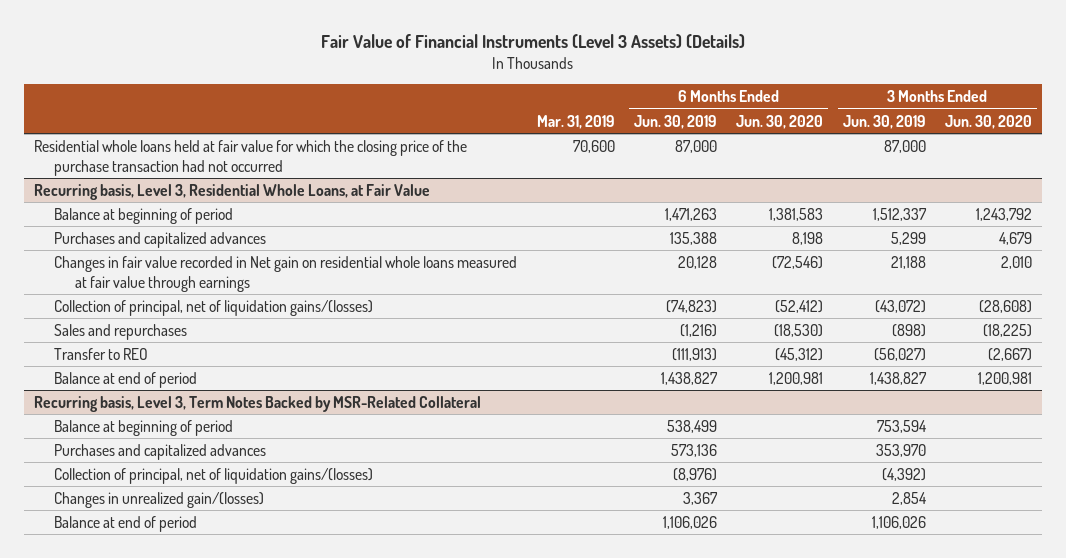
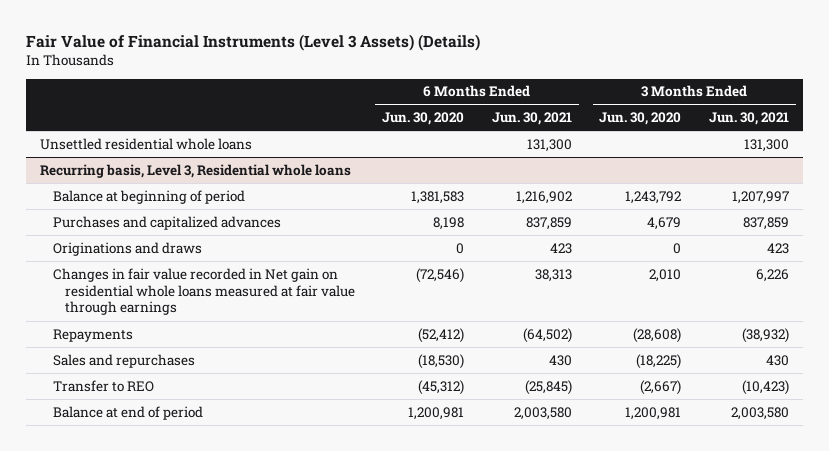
- | Mar. 31, 2019 | 6 Months Ended Jun. 30, 2019 | 6 Months Ended Jun. 30, 2020 | 3 Months Ended Jun. 30, 2019 | 3 Months Ended Jun. 30, 2020
+ | 6 Months Ended Jun. 30, 2020 | 6 Months Ended Jun. 30, 2021 | 3 Months Ended Jun. 30, 2020 | 3 Months Ended Jun. 30, 2021
- Residential whole loans held at fair value for which the closing price of the purchase transaction had not occurred | 70,600 | 87,000 | | 87,000 |
- Recurring basis, Level 3, Residential Whole Loans, at Fair Value
+ Unsettled residential whole loans | | 131,300 | | 131,300
+ Recurring basis, Level 3, Residential whole loans
+ Originations and draws | 0 | 423 | 0 | 423
- Collection of principal, net of liquidation gains/(losses) | | (74,823) | (52,412) | (43,072) | (28,608)
+ Repayments | (52,412) | (64,502) | (28,608) | (38,932)
- Recurring basis, Level 3, Term Notes Backed by MSR-Related Collateral
- Balance at beginning of period | | 538,499 | | 753,594 |
- Purchases and capitalized advances | | 573,136 | | 353,970 |
- Collection of principal, net of liquidation gains/(losses) | | (8,976) | | (4,392) |
- Changes in unrealized gain/(losses) | | 3,367 | | 2,854 |
- Balance at end of period | | 1,106,026 | | 1,106,026 |

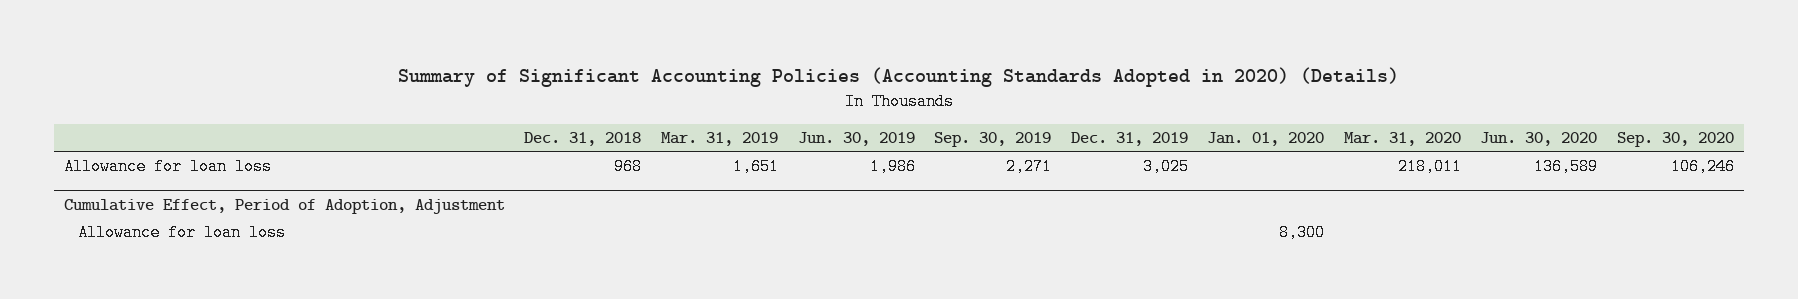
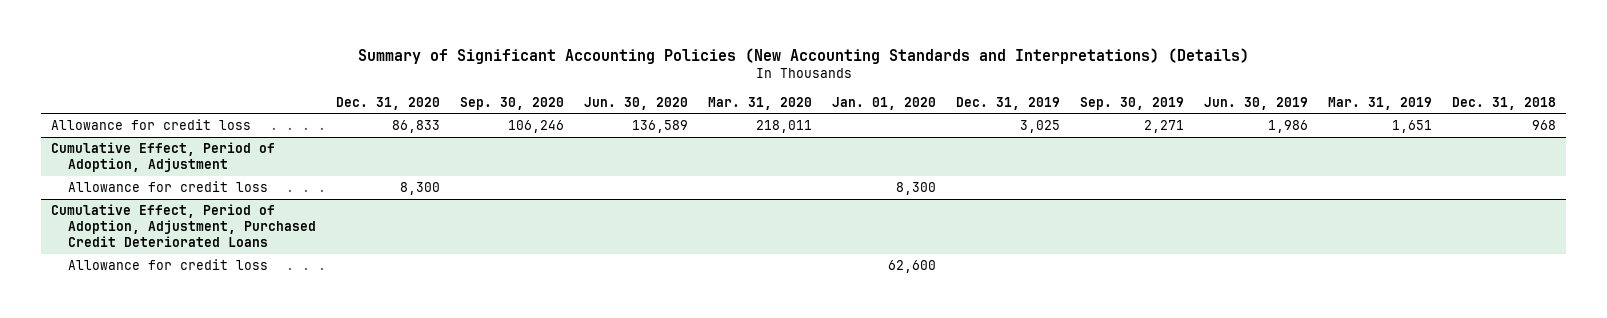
- Summary of Significant Accounting Policies (Accounting Standards Adopted in 2020) (Details)
+ Summary of Significant Accounting Policies (New Accounting Standards and Interpretations) (Details)
- | Dec. 31, 2018 | Mar. 31, 2019 | Jun. 30, 2019 | Sep. 30, 2019 | Dec. 31, 2019 | Jan. 01, 2020 | Mar. 31, 2020 | Jun. 30, 2020 | Sep. 30, 2020
+ | Dec. 31, 2020 | Sep. 30, 2020 | Jun. 30, 2020 | Mar. 31, 2020 | Jan. 01, 2020 | Dec. 31, 2019 | Sep. 30, 2019 | Jun. 30, 2019 | Mar. 31, 2019 | Dec. 31, 2018
- Allowance for loan loss | 968 | 1,651 | 1,986 | 2,271 | 3,025 | | 218,011 | 136,589 | 106,246
+ Allowance for credit loss | 86,833 | 106,246 | 136,589 | 218,011 | | 3,025 | 2,271 | 1,986 | 1,651 | 968
@ Cumulative Effect, Period of Adoption, Adjustment
- Allowance for loan loss | | | | | | 8,300 | | |
+ Allowance for credit loss | 8,300 | | | | 8,300 | | | | |
+ Cumulative Effect, Period of Adoption, Adjustment, Purchased Credit Deteriorated Loans
+ Allowance for credit loss | | | | | 62,600 | | | | |

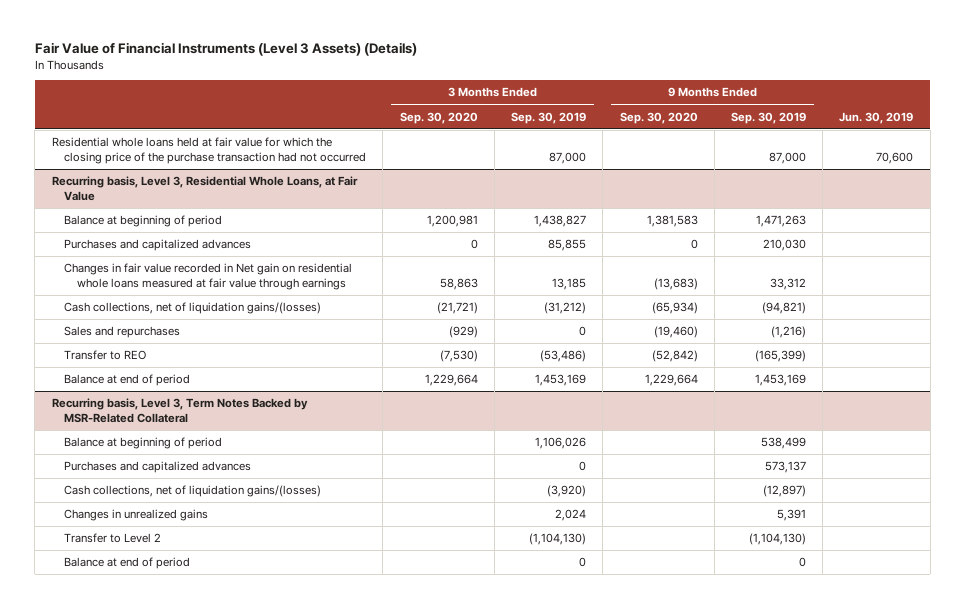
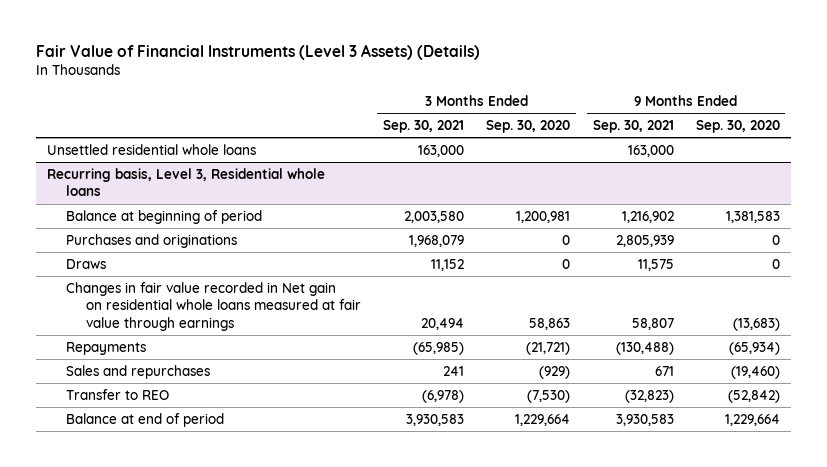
- | 3 Months Ended Sep. 30, 2020 | 3 Months Ended Sep. 30, 2019 | 9 Months Ended Sep. 30, 2020 | 9 Months Ended Sep. 30, 2019 | Jun. 30, 2019
+ | 3 Months Ended Sep. 30, 2021 | 3 Months Ended Sep. 30, 2020 | 9 Months Ended Sep. 30, 2021 | 9 Months Ended Sep. 30, 2020
- Residential whole loans held at fair value for which the closing price of the purchase transaction had not occurred | | 87,000 | | 87,000 | 70,600
- Recurring basis, Level 3, Residential Whole Loans, at Fair Value
+ Unsettled residential whole loans | 163,000 | | 163,000 |
+ Recurring basis, Level 3, Residential whole loans
- Purchases and capitalized advances | 0 | 85,855 | 0 | 210,030 |
+ Purchases and originations | 1,968,079 | 0 | 2,805,939 | 0
+ Draws | 11,152 | 0 | 11,575 | 0
- Cash collections, net of liquidation gains/(losses) | (21,721) | (31,212) | (65,934) | (94,821) |
+ Repayments | (65,985) | (21,721) | (130,488) | (65,934)
- Recurring basis, Level 3, Term Notes Backed by MSR-Related Collateral
- Balance at beginning of period | | 1,106,026 | | 538,499 |
- Purchases and capitalized advances | | 0 | | 573,137 |
- Cash collections, net of liquidation gains/(losses) | | (3,920) | | (12,897) |
- Changes in unrealized gains | | 2,024 | | 5,391 |
- Transfer to Level 2 | | (1,104,130) | | (1,104,130) |
- Balance at end of period | | 0 | | 0 |

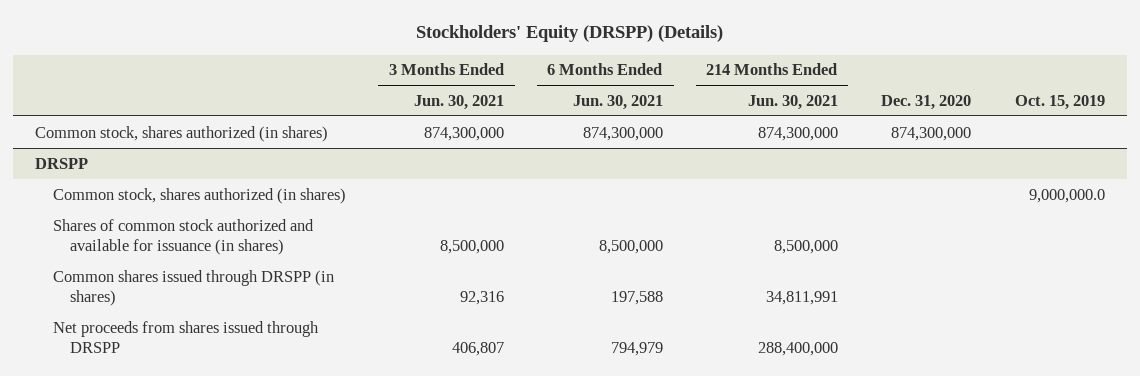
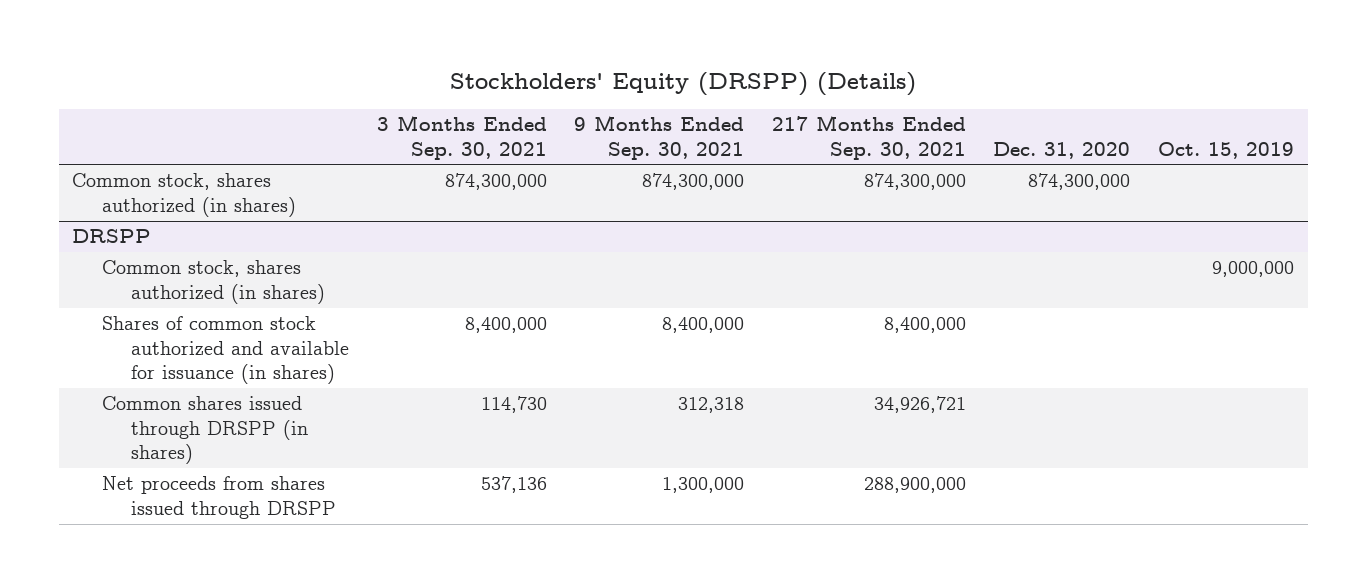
- | 3 Months Ended Jun. 30, 2021 | 6 Months Ended Jun. 30, 2021 | 214 Months Ended Jun. 30, 2021 | Dec. 31, 2020 | Oct. 15, 2019
+ | 3 Months Ended Sep. 30, 2021 | 9 Months Ended Sep. 30, 2021 | 217 Months Ended Sep. 30, 2021 | Dec. 31, 2020 | Oct. 15, 2019
@ DRSPP
- Common stock, shares authorized (in shares) | | | | | 9,000,000.0
+ Common stock, shares authorized (in shares) | | | | | 9,000,000

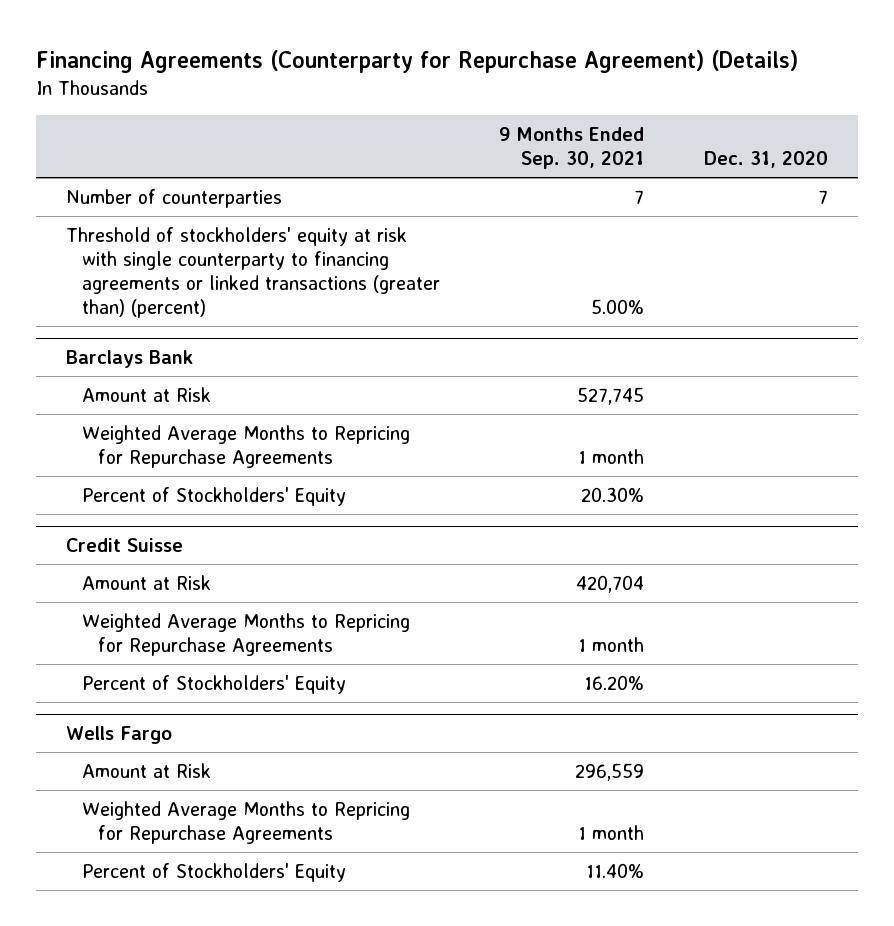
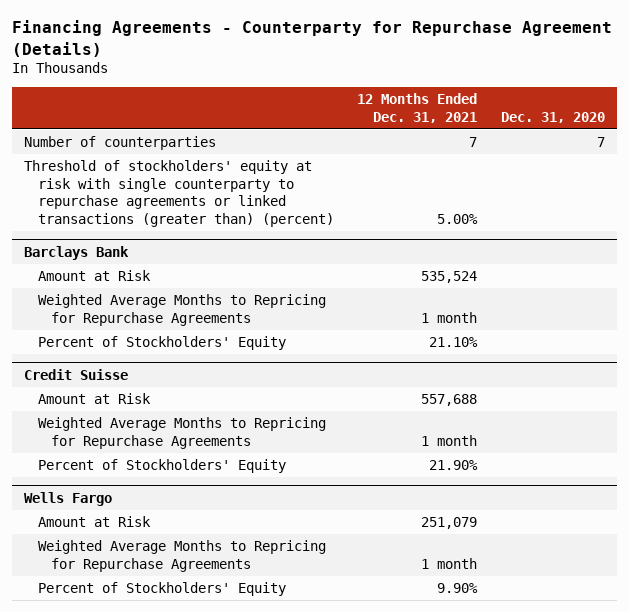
- Financing Agreements (Counterparty for Repurchase Agreement) (Details)
+ Financing Agreements - Counterparty for Repurchase Agreement (Details)
- | 9 Months Ended Sep. 30, 2021 | Dec. 31, 2020
+ | 12 Months Ended Dec. 31, 2021 | Dec. 31, 2020
- Threshold of stockholders' equity at risk with single counterparty to financing agreements or linked transactions (greater than) (percent) | 5.00% |
+ Threshold of stockholders' equity at risk with single counterparty to repurchase agreements or linked transactions (greater than) (percent) | 5.00% |

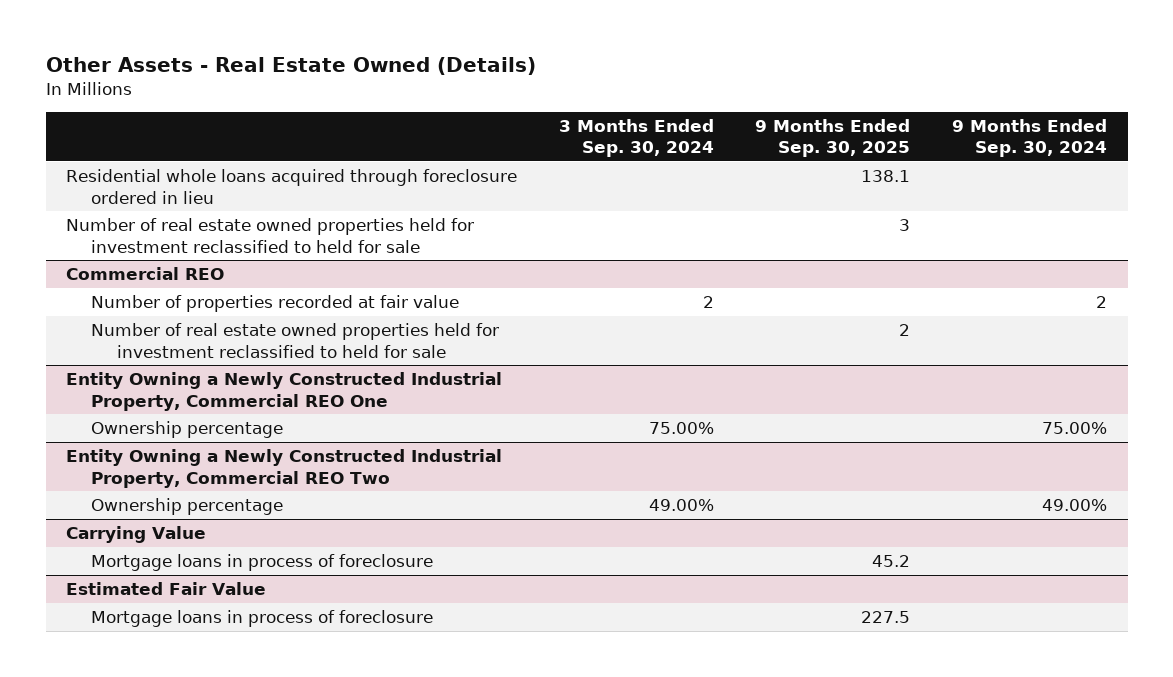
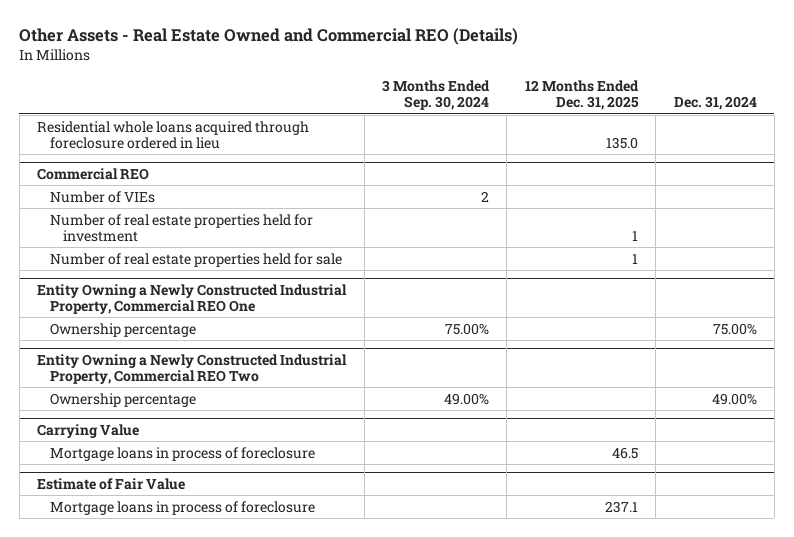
- Other Assets - Real Estate Owned (Details)
+ Other Assets - Real Estate Owned and Commercial REO (Details)
- | 3 Months Ended Sep. 30, 2024 | 9 Months Ended Sep. 30, 2025 | 9 Months Ended Sep. 30, 2024
+ | 3 Months Ended Sep. 30, 2024 | 12 Months Ended Dec. 31, 2025 | Dec. 31, 2024
- Number of real estate owned properties held for investment reclassified to held for sale | | 3 |
@ Commercial REO
- Number of properties recorded at fair value | 2 | | 2
- Number of real estate owned properties held for investment reclassified to held for sale | | 2 |
+ Number of VIEs | 2 | |
+ Number of real estate properties held for investment | | 1 |
+ Number of real estate properties held for sale | | 1 |
- Estimated Fair Value
+ Estimate of Fair Value

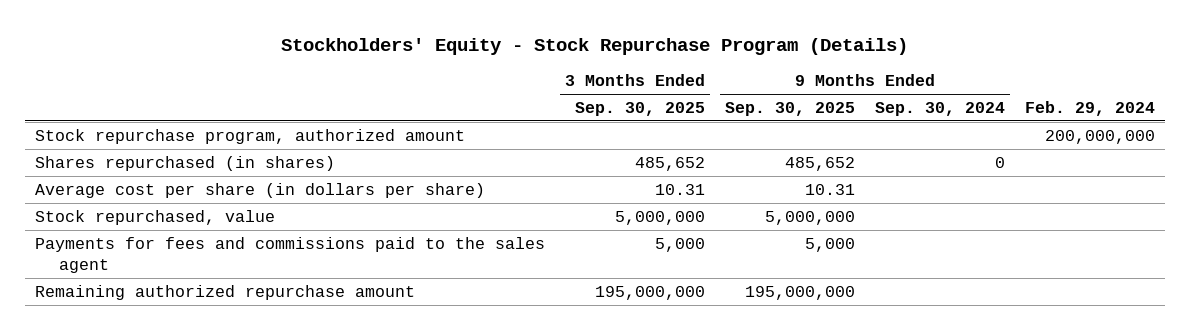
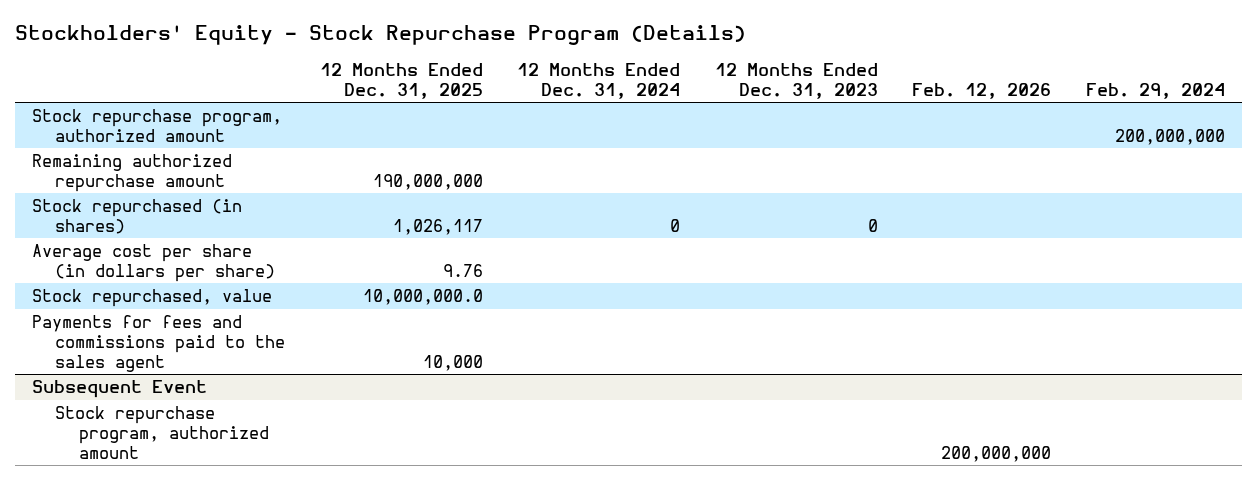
- | 3 Months Ended Sep. 30, 2025 | 9 Months Ended Sep. 30, 2025 | 9 Months Ended Sep. 30, 2024 | Feb. 29, 2024
+ | 12 Months Ended Dec. 31, 2025 | 12 Months Ended Dec. 31, 2024 | 12 Months Ended Dec. 31, 2023 | Feb. 12, 2026 | Feb. 29, 2024
- Shares repurchased (in shares) | 485,652 | 485,652 | 0 |
moved up: Remaining authorized repurchase amount | 190,000,000 | | | |
+ Stock repurchased (in shares) | 1,026,117 | 0 | 0 | |
+ Subsequent Event
+ Stock repurchase program, authorized amount | | | | 200,000,000 |

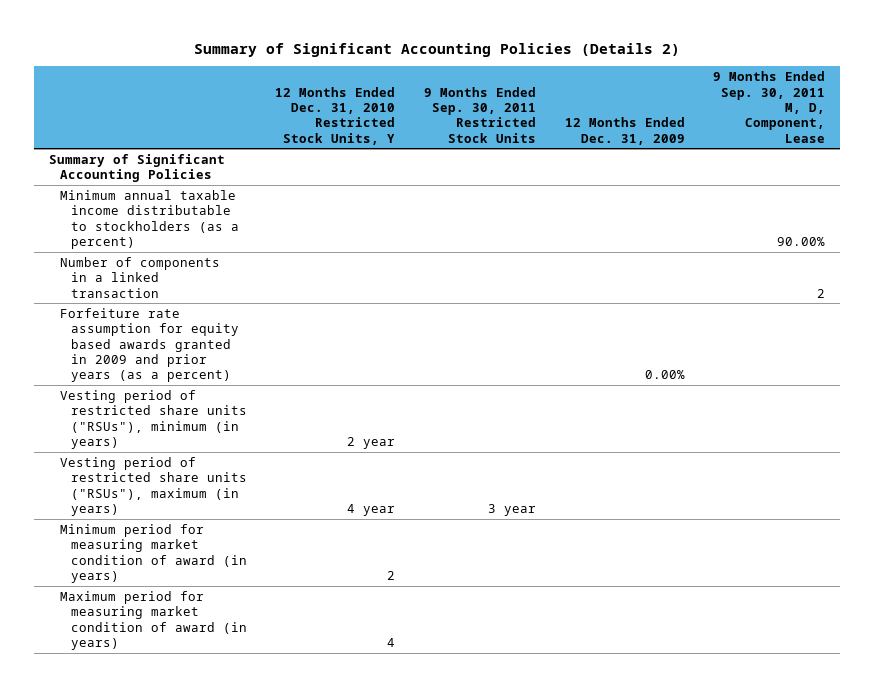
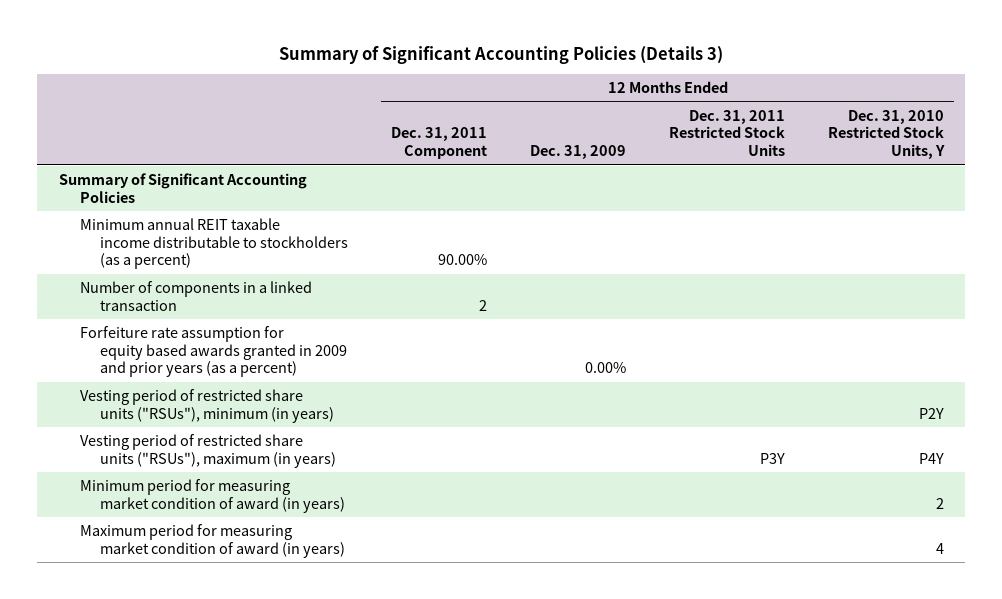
- Summary of Significant Accounting Policies (Details 2)
+ Summary of Significant Accounting Policies (Details 3)
- | 12 Months Ended Dec. 31, 2010 Restricted Stock Units, Y | 9 Months Ended Sep. 30, 2011 Restricted Stock Units | 12 Months Ended Dec. 31, 2009 | 9 Months Ended Sep. 30, 2011 M, D, Component, Lease
+ | 12 Months Ended Dec. 31, 2011 Component | 12 Months Ended Dec. 31, 2009 | 12 Months Ended Dec. 31, 2011 Restricted Stock Units | 12 Months Ended Dec. 31, 2010 Restricted Stock Units, Y
- Minimum annual taxable income distributable to stockholders (as a percent) | | | | 90.00%
+ Minimum annual REIT taxable income distributable to stockholders (as a percent) | 90.00% | | |
- Vesting period of restricted share units ("RSUs"), minimum (in years) | 2 year | | |
- Vesting period of restricted share units ("RSUs"), maximum (in years) | 4 year | 3 year | |
+ Vesting period of restricted share units ("RSUs"), minimum (in years) | | | | P2Y
+ Vesting period of restricted share units ("RSUs"), maximum (in years) | | | P3Y | P4Y

